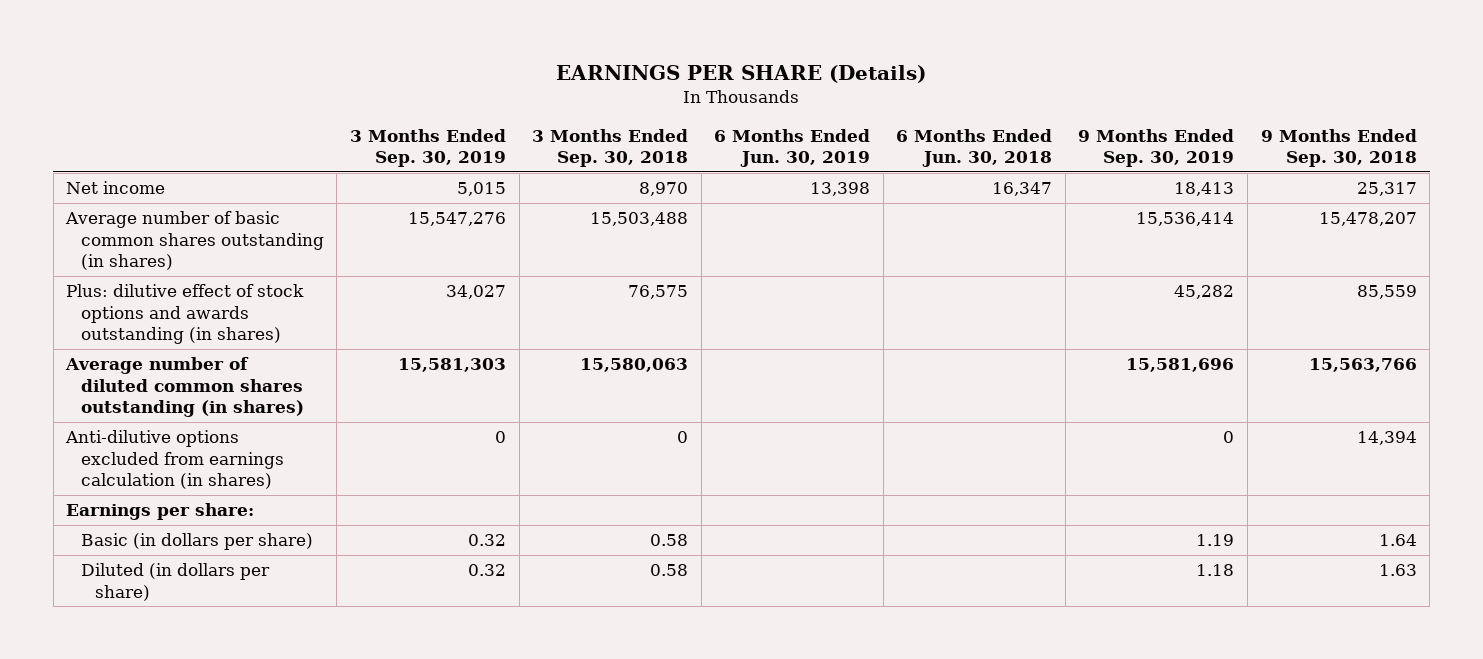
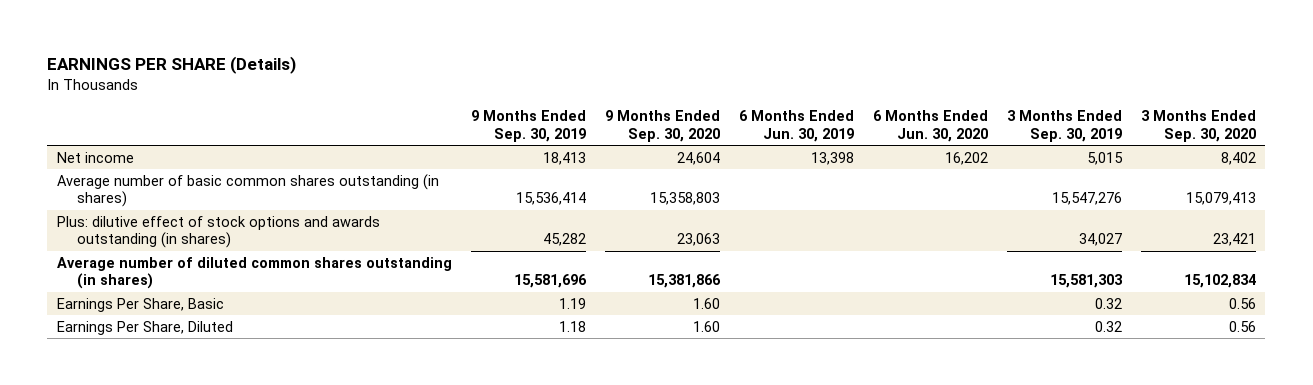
- | 3 Months Ended Sep. 30, 2019 | 3 Months Ended Sep. 30, 2018 | 6 Months Ended Jun. 30, 2019 | 6 Months Ended Jun. 30, 2018 | 9 Months Ended Sep. 30, 2019 | 9 Months Ended Sep. 30, 2018
+ | 9 Months Ended Sep. 30, 2019 | 9 Months Ended Sep. 30, 2020 | 6 Months Ended Jun. 30, 2019 | 6 Months Ended Jun. 30, 2020 | 3 Months Ended Sep. 30, 2019 | 3 Months Ended Sep. 30, 2020
- Anti-dilutive options excluded from earnings calculation (in shares) | 0 | 0 | | | 0 | 14,394
- Earnings per share:
- Basic (in dollars per share) | 0.32 | 0.58 | | | 1.19 | 1.64
- Diluted (in dollars per share) | 0.32 | 0.58 | | | 1.18 | 1.63
+ Earnings Per Share, Basic | 1.19 | 1.60 | | | 0.32 | 0.56
+ Earnings Per Share, Diluted | 1.18 | 1.60 | | | 0.32 | 0.56

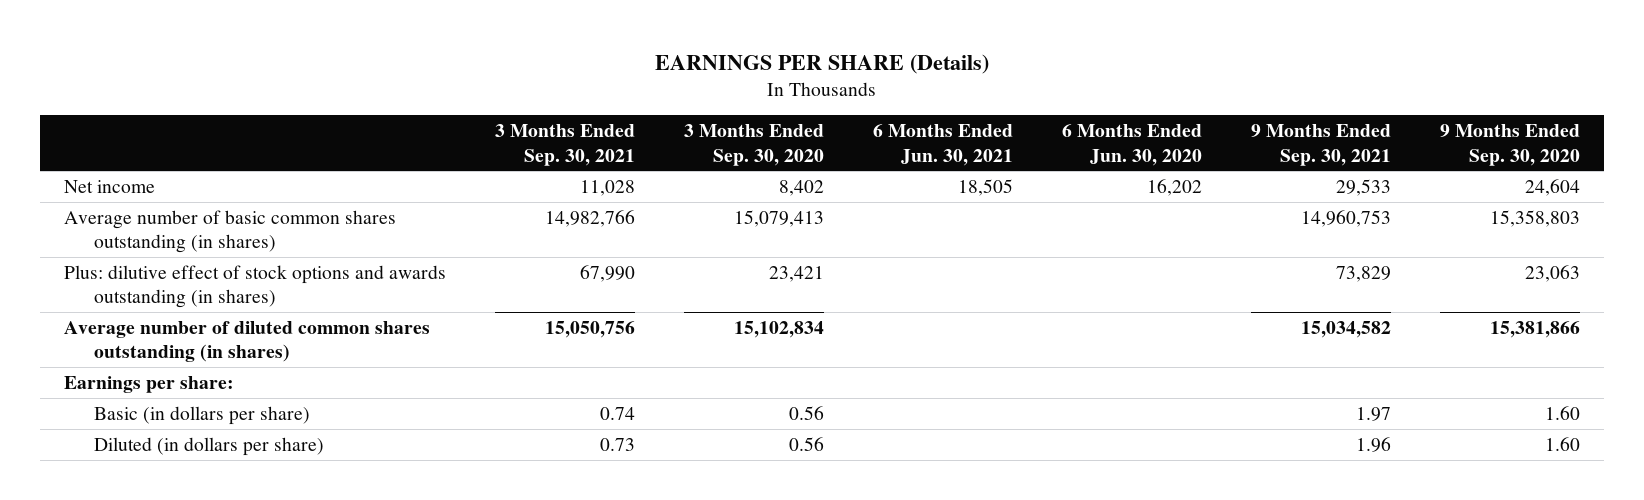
- | 9 Months Ended Sep. 30, 2019 | 9 Months Ended Sep. 30, 2020 | 6 Months Ended Jun. 30, 2019 | 6 Months Ended Jun. 30, 2020 | 3 Months Ended Sep. 30, 2019 | 3 Months Ended Sep. 30, 2020
+ | 3 Months Ended Sep. 30, 2021 | 3 Months Ended Sep. 30, 2020 | 6 Months Ended Jun. 30, 2021 | 6 Months Ended Jun. 30, 2020 | 9 Months Ended Sep. 30, 2021 | 9 Months Ended Sep. 30, 2020
- Earnings Per Share, Basic | 1.19 | 1.60 | | | 0.32 | 0.56
- Earnings Per Share, Diluted | 1.18 | 1.60 | | | 0.32 | 0.56
+ Earnings per share:
+ Basic (in dollars per share) | 0.74 | 0.56 | | | 1.97 | 1.60
+ Diluted (in dollars per share) | 0.73 | 0.56 | | | 1.96 | 1.60

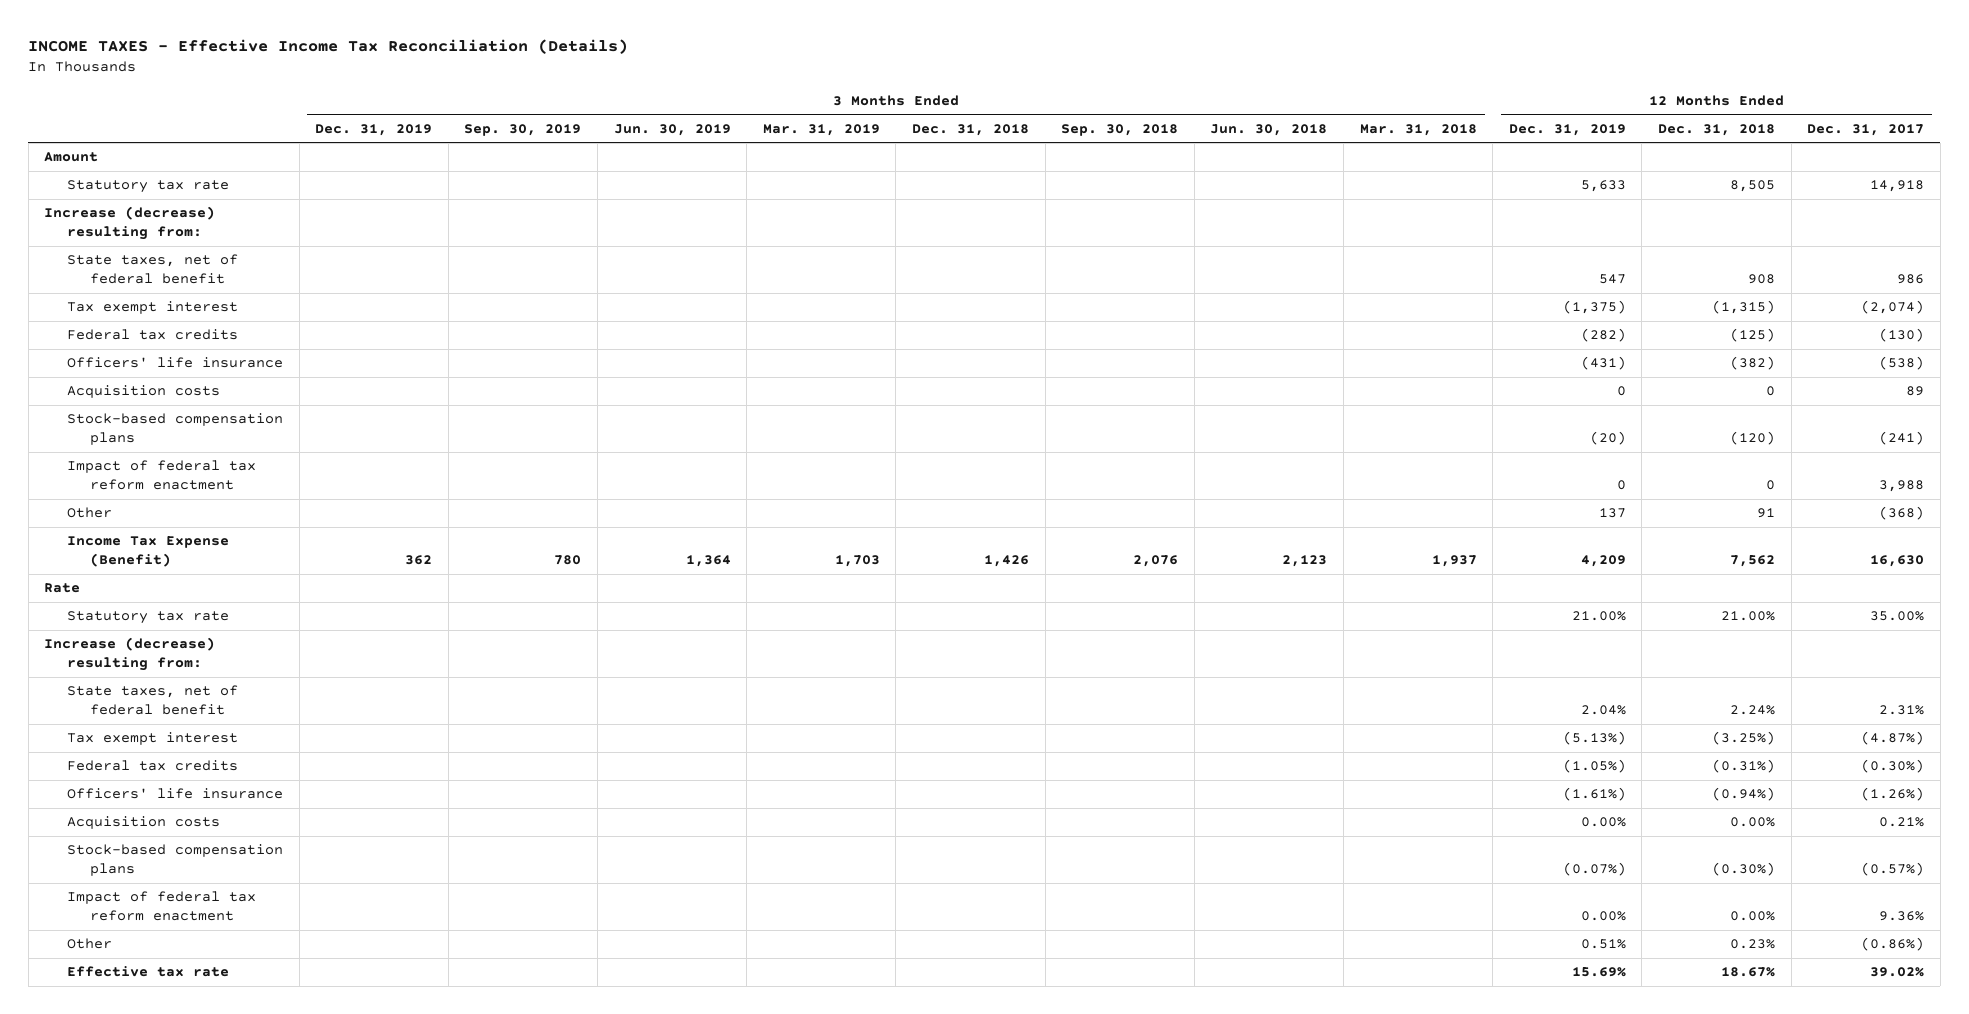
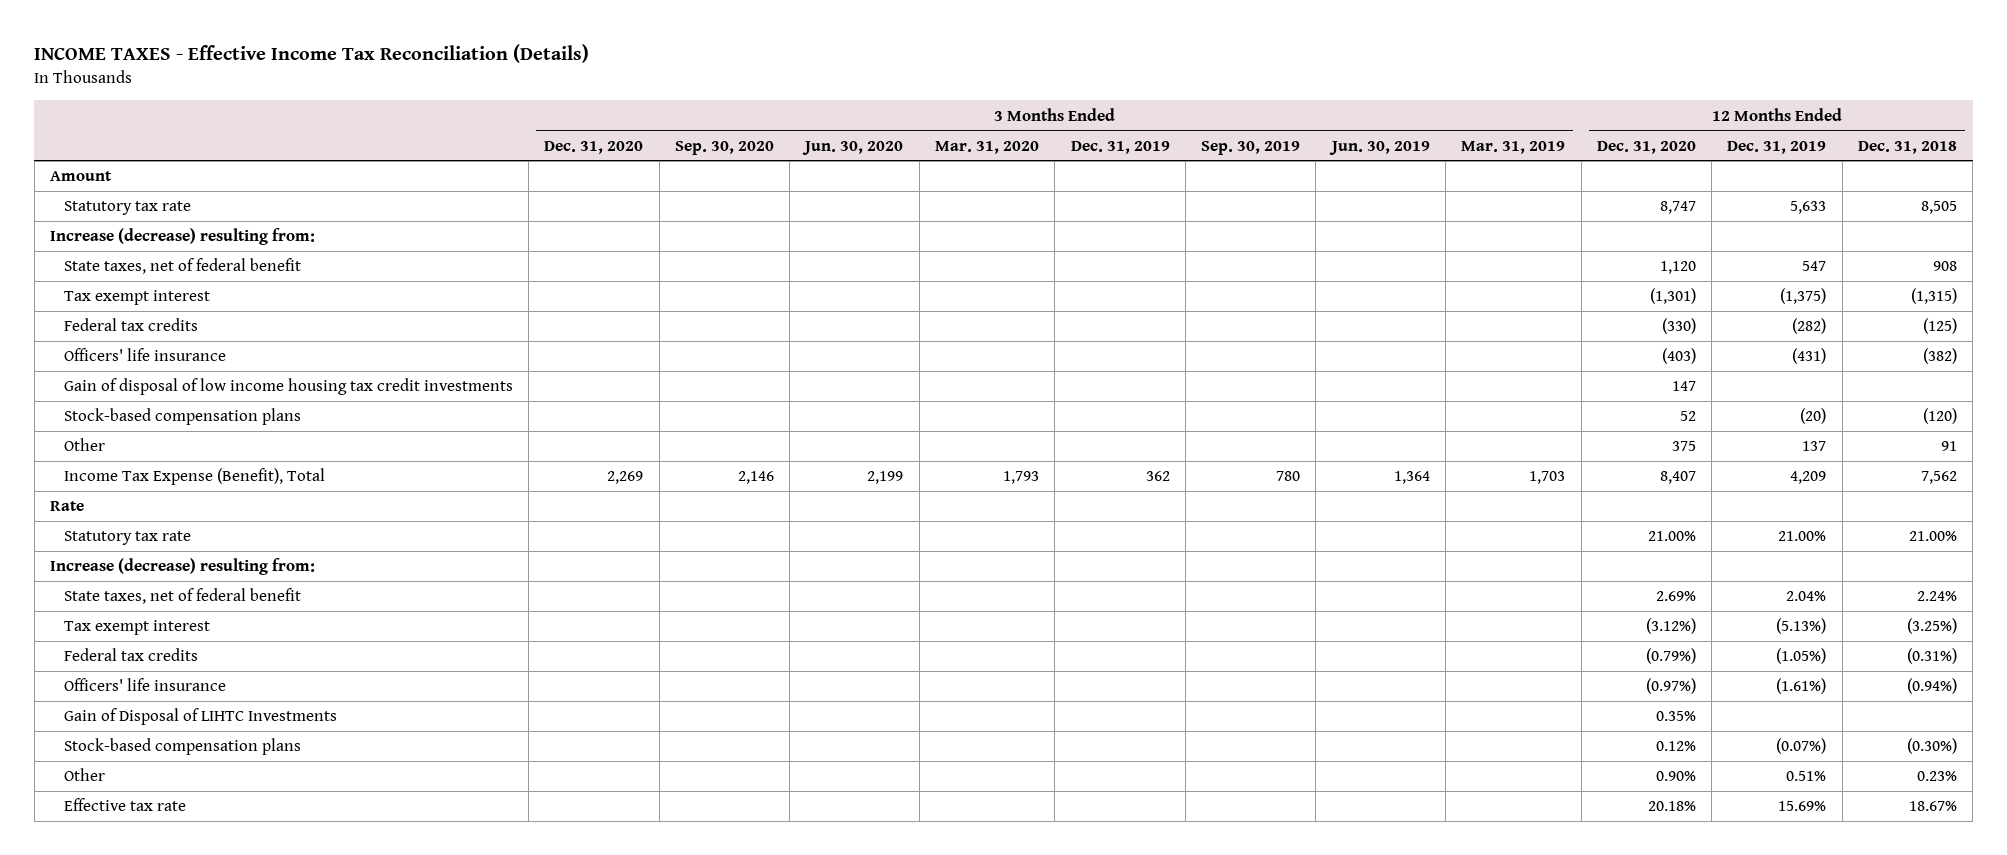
- | 3 Months Ended Dec. 31, 2019 | 3 Months Ended Sep. 30, 2019 | 3 Months Ended Jun. 30, 2019 | 3 Months Ended Mar. 31, 2019 | 3 Months Ended Dec. 31, 2018 | 3 Months Ended Sep. 30, 2018 | 3 Months Ended Jun. 30, 2018 | 3 Months Ended Mar. 31, 2018 | 12 Months Ended Dec. 31, 2019 | 12 Months Ended Dec. 31, 2018 | 12 Months Ended Dec. 31, 2017
+ | 3 Months Ended Dec. 31, 2020 | 3 Months Ended Sep. 30, 2020 | 3 Months Ended Jun. 30, 2020 | 3 Months Ended Mar. 31, 2020 | 3 Months Ended Dec. 31, 2019 | 3 Months Ended Sep. 30, 2019 | 3 Months Ended Jun. 30, 2019 | 3 Months Ended Mar. 31, 2019 | 12 Months Ended Dec. 31, 2020 | 12 Months Ended Dec. 31, 2019 | 12 Months Ended Dec. 31, 2018
- Acquisition costs | | | | | | | | | 0 | 0 | 89
+ Gain of disposal of low income housing tax credit investments | | | | | | | | | 147 | |
- Impact of federal tax reform enactment | | | | | | | | | 0 | 0 | 3,988
- Income Tax Expense (Benefit) | 362 | 780 | 1,364 | 1,703 | 1,426 | 2,076 | 2,123 | 1,937 | 4,209 | 7,562 | 16,630
+ Income Tax Expense (Benefit), Total | 2,269 | 2,146 | 2,199 | 1,793 | 362 | 780 | 1,364 | 1,703 | 8,407 | 4,209 | 7,562
- Acquisition costs | | | | | | | | | 0.00% | 0.00% | 0.21%
+ Gain of Disposal of LIHTC Investments | | | | | | | | | 0.35% | |
- Impact of federal tax reform enactment | | | | | | | | | 0.00% | 0.00% | 9.36%

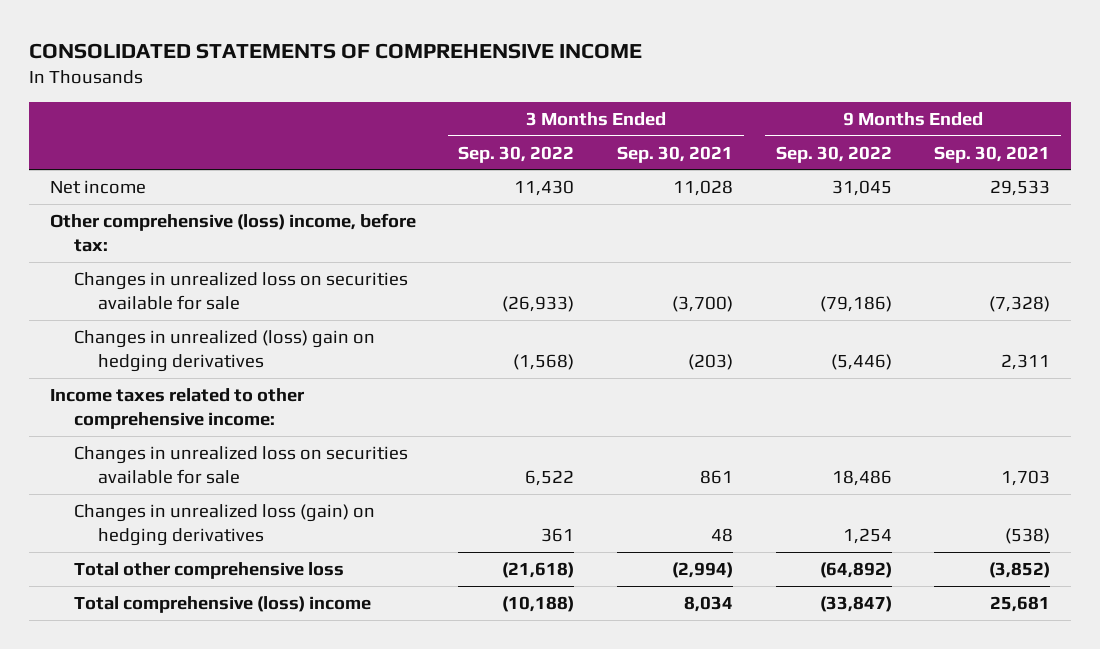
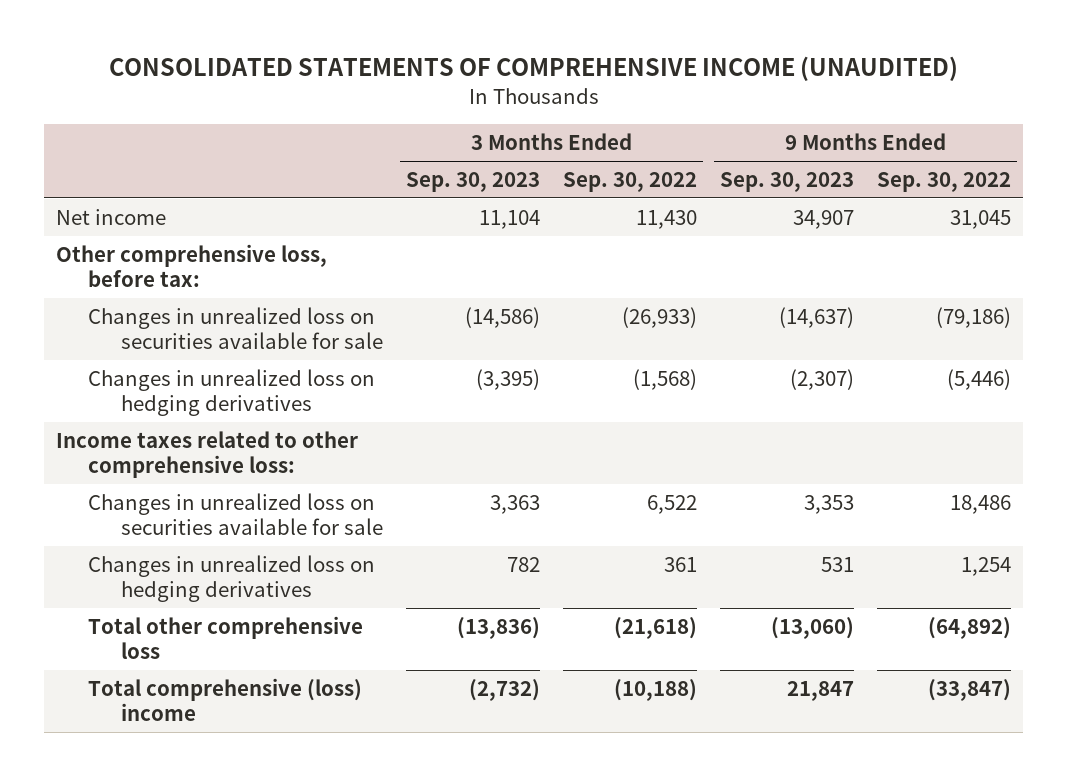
- CONSOLIDATED STATEMENTS OF COMPREHENSIVE INCOME
+ CONSOLIDATED STATEMENTS OF COMPREHENSIVE INCOME (UNAUDITED)
- | 3 Months Ended Sep. 30, 2022 | 3 Months Ended Sep. 30, 2021 | 9 Months Ended Sep. 30, 2022 | 9 Months Ended Sep. 30, 2021
+ | 3 Months Ended Sep. 30, 2023 | 3 Months Ended Sep. 30, 2022 | 9 Months Ended Sep. 30, 2023 | 9 Months Ended Sep. 30, 2022
- Other comprehensive (loss) income, before tax:
+ Other comprehensive loss, before tax:
- Changes in unrealized (loss) gain on hedging derivatives | (1,568) | (203) | (5,446) | 2,311
- Income taxes related to other comprehensive income:
+ Changes in unrealized loss on hedging derivatives | (3,395) | (1,568) | (2,307) | (5,446)
+ Income taxes related to other comprehensive loss:
- Changes in unrealized loss (gain) on hedging derivatives | 361 | 48 | 1,254 | (538)
+ Changes in unrealized loss on hedging derivatives | 782 | 361 | 531 | 1,254

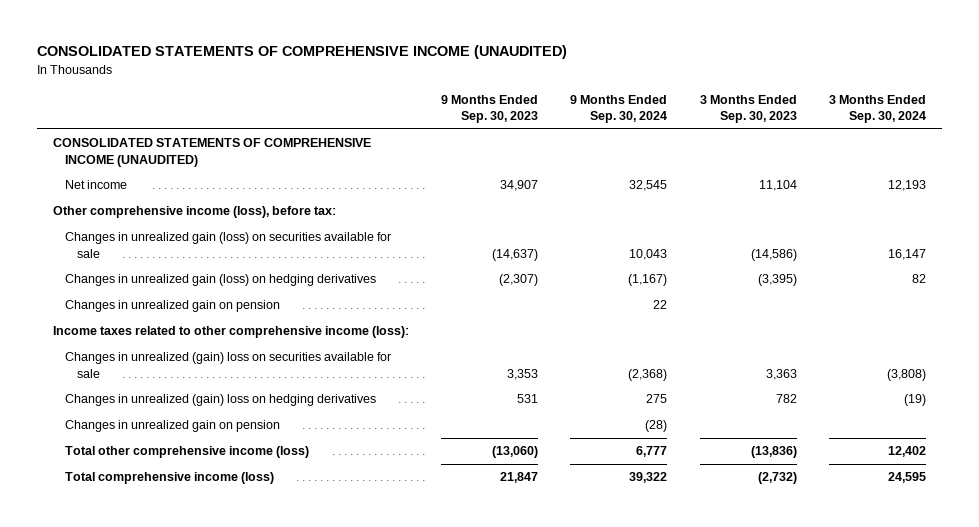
- | 3 Months Ended Sep. 30, 2023 | 3 Months Ended Sep. 30, 2022 | 9 Months Ended Sep. 30, 2023 | 9 Months Ended Sep. 30, 2022
+ | 9 Months Ended Sep. 30, 2023 | 9 Months Ended Sep. 30, 2024 | 3 Months Ended Sep. 30, 2023 | 3 Months Ended Sep. 30, 2024
+ CONSOLIDATED STATEMENTS OF COMPREHENSIVE INCOME (UNAUDITED)
- Other comprehensive loss, before tax:
- Changes in unrealized loss on securities available for sale | (14,586) | (26,933) | (14,637) | (79,186)
- Changes in unrealized loss on hedging derivatives | (3,395) | (1,568) | (2,307) | (5,446)
- Income taxes related to other comprehensive loss:
- Changes in unrealized loss on securities available for sale | 3,363 | 6,522 | 3,353 | 18,486
- Changes in unrealized loss on hedging derivatives | 782 | 361 | 531 | 1,254
- Total other comprehensive loss | (13,836) | (21,618) | (13,060) | (64,892)
- Total comprehensive (loss) income | (2,732) | (10,188) | 21,847 | (33,847)
+ Other comprehensive income (loss), before tax:
+ Changes in unrealized gain (loss) on securities available for sale | (14,637) | 10,043 | (14,586) | 16,147
+ Changes in unrealized gain (loss) on hedging derivatives | (2,307) | (1,167) | (3,395) | 82
+ Changes in unrealized gain on pension | | 22 | |
+ Income taxes related to other comprehensive income (loss):
+ Changes in unrealized (gain) loss on securities available for sale | 3,353 | (2,368) | 3,363 | (3,808)
+ Changes in unrealized (gain) loss on hedging derivatives | 531 | 275 | 782 | (19)
+ Changes in unrealized gain on pension | | (28) | |
+ Total other comprehensive income (loss) | (13,060) | 6,777 | (13,836) | 12,402
+ Total comprehensive income (loss) | 21,847 | 39,322 | (2,732) | 24,595

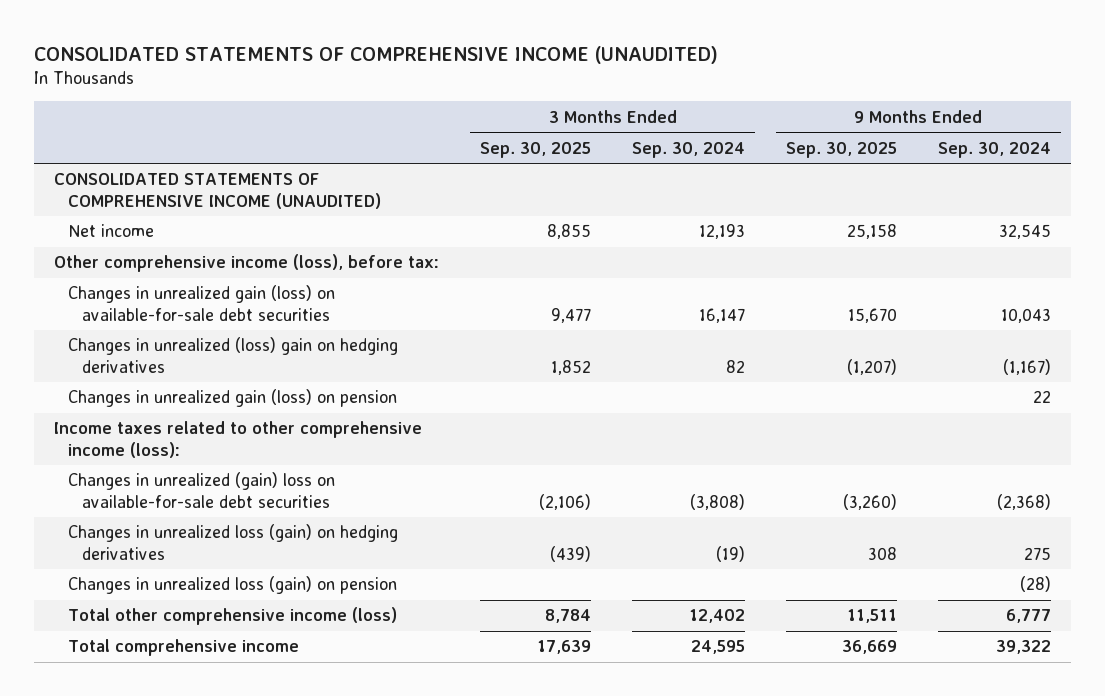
- | 9 Months Ended Sep. 30, 2023 | 9 Months Ended Sep. 30, 2024 | 3 Months Ended Sep. 30, 2023 | 3 Months Ended Sep. 30, 2024
+ | 3 Months Ended Sep. 30, 2025 | 3 Months Ended Sep. 30, 2024 | 9 Months Ended Sep. 30, 2025 | 9 Months Ended Sep. 30, 2024
- Changes in unrealized gain (loss) on securities available for sale | (14,637) | 10,043 | (14,586) | 16,147
- Changes in unrealized gain (loss) on hedging derivatives | (2,307) | (1,167) | (3,395) | 82
- Changes in unrealized gain on pension | | 22 | |
+ Changes in unrealized gain (loss) on available-for-sale debt securities | 9,477 | 16,147 | 15,670 | 10,043
+ Changes in unrealized (loss) gain on hedging derivatives | 1,852 | 82 | (1,207) | (1,167)
+ Changes in unrealized gain (loss) on pension | | | | 22
- Changes in unrealized (gain) loss on securities available for sale | 3,353 | (2,368) | 3,363 | (3,808)
- Changes in unrealized (gain) loss on hedging derivatives | 531 | 275 | 782 | (19)
- Changes in unrealized gain on pension | | (28) | |
+ Changes in unrealized (gain) loss on available-for-sale debt securities | (2,106) | (3,808) | (3,260) | (2,368)
+ Changes in unrealized loss (gain) on hedging derivatives | (439) | (19) | 308 | 275
+ Changes in unrealized loss (gain) on pension | | | | (28)
- Total comprehensive income (loss) | 21,847 | 39,322 | (2,732) | 24,595
+ Total comprehensive income | 17,639 | 24,595 | 36,669 | 39,322

